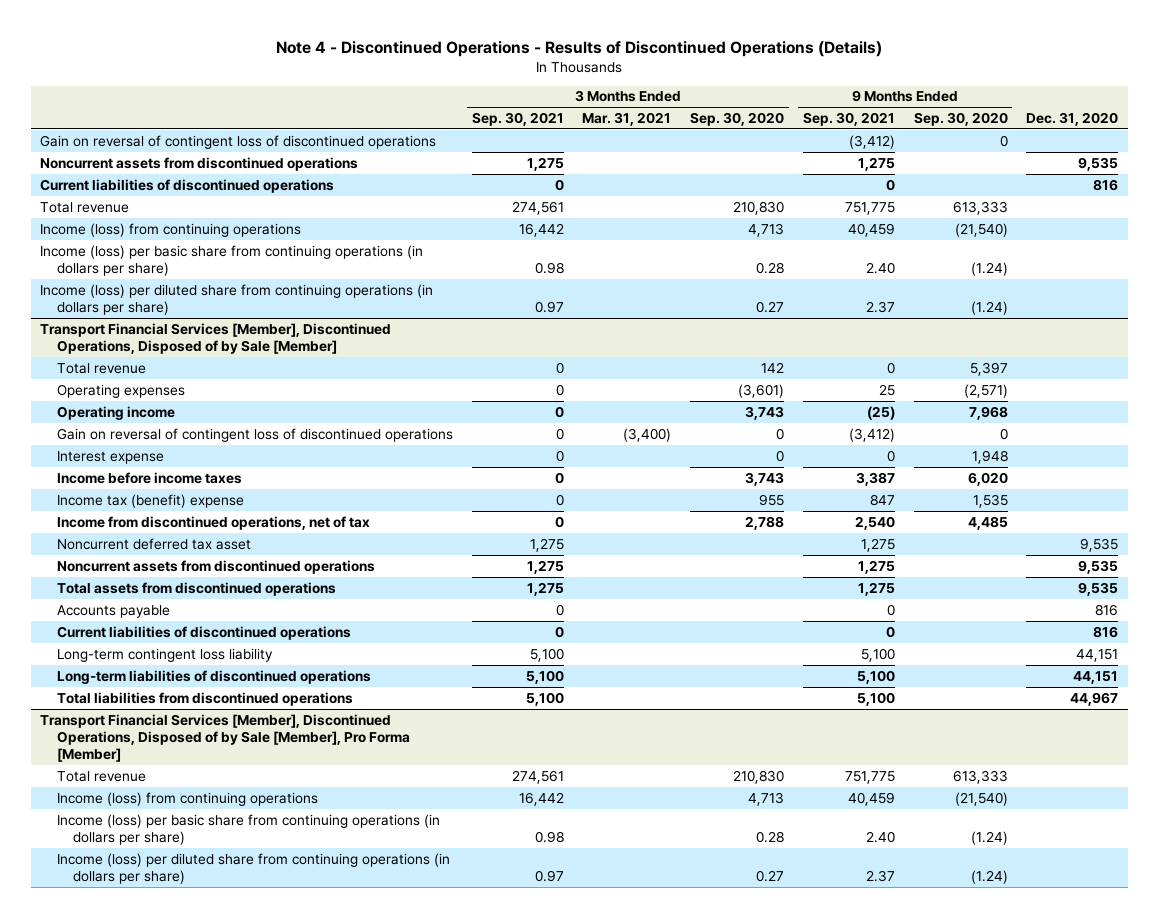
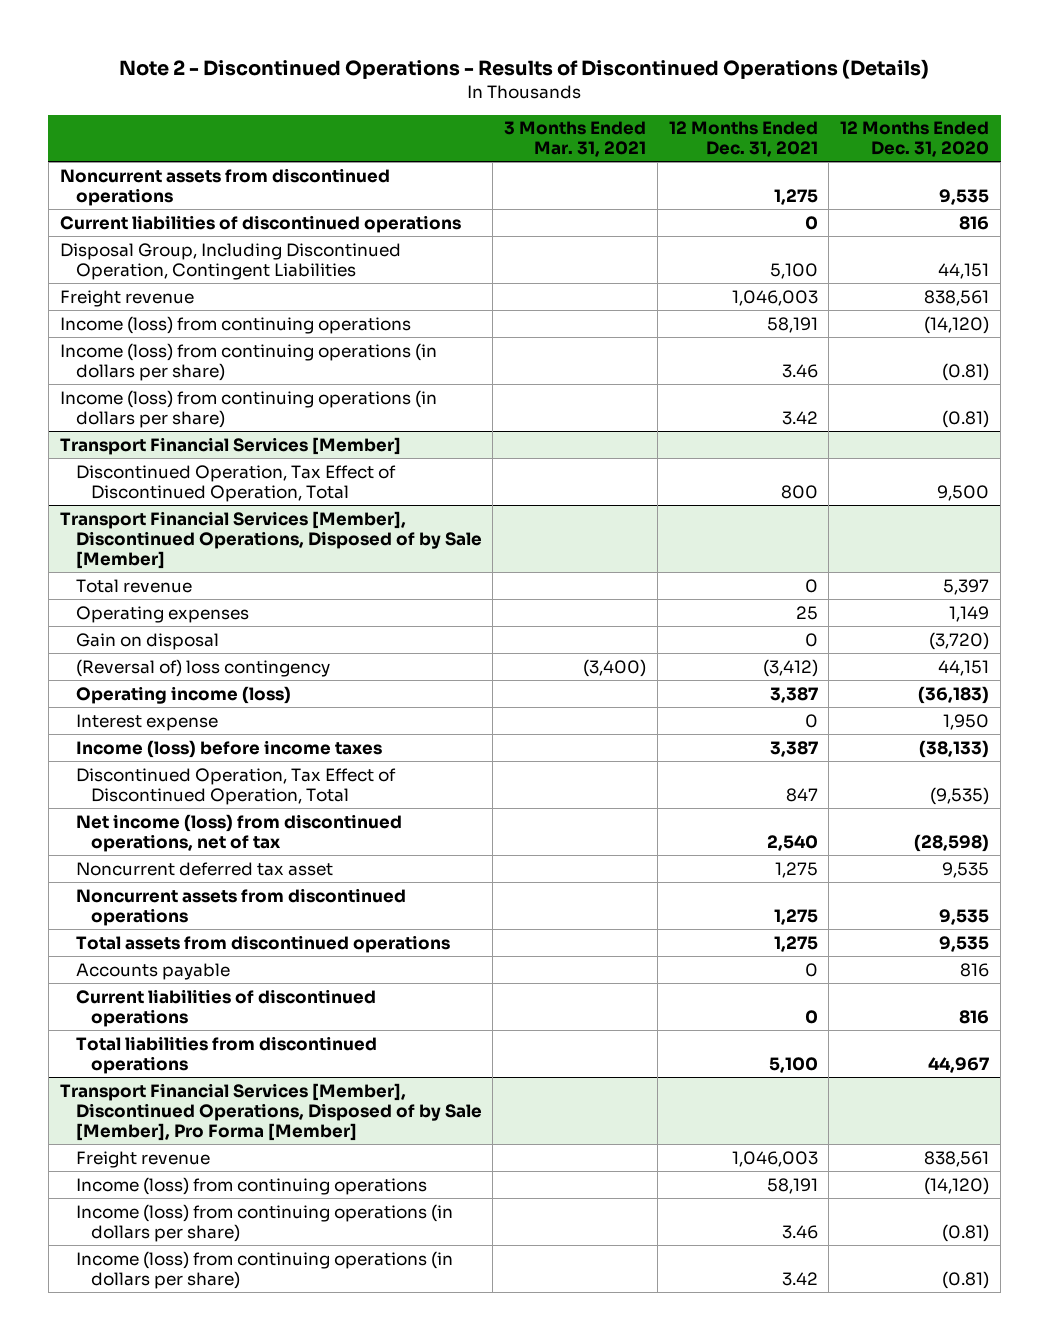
- Note 4 - Discontinued Operations - Results of Discontinued Operations (Details)
+ Note 2 - Discontinued Operations - Results of Discontinued Operations (Details)
- | 3 Months Ended Sep. 30, 2021 | 3 Months Ended Mar. 31, 2021 | 3 Months Ended Sep. 30, 2020 | 9 Months Ended Sep. 30, 2021 | 9 Months Ended Sep. 30, 2020 | Dec. 31, 2020
+ | 3 Months Ended Mar. 31, 2021 | 12 Months Ended Dec. 31, 2021 | 12 Months Ended Dec. 31, 2020
- Gain on reversal of contingent loss of discontinued operations | | | | (3,412) | 0 |
- Total revenue | 274,561 | | 210,830 | 751,775 | 613,333 |
+ Disposal Group, Including Discontinued Operation, Contingent Liabilities | | 5,100 | 44,151
+ Freight revenue | | 1,046,003 | 838,561
- Income (loss) per basic share from continuing operations (in dollars per share) | 0.98 | | 0.28 | 2.40 | (1.24) |
- Income (loss) per diluted share from continuing operations (in dollars per share) | 0.97 | | 0.27 | 2.37 | (1.24) |
+ Income (loss) from continuing operations (in dollars per share) | | 3.46 | (0.81)
+ Income (loss) from continuing operations (in dollars per share) | | 3.42 | (0.81)
+ Transport Financial Services [Member]
+ Discontinued Operation, Tax Effect of Discontinued Operation, Total | | 800 | 9,500
@ Transport Financial Services [Member], Discontinued Operations, Disposed of by Sale [Member]
- Operating income | 0 | | 3,743 | (25) | 7,968 |
- Gain on reversal of contingent loss of discontinued operations | 0 | (3,400) | 0 | (3,412) | 0 |
+ Gain on disposal | | 0 | (3,720)
+ (Reversal of) loss contingency | (3,400) | (3,412) | 44,151
+ Operating income (loss) | | 3,387 | (36,183)
- Income before income taxes | 0 | | 3,743 | 3,387 | 6,020 |
- Income tax (benefit) expense | 0 | | 955 | 847 | 1,535 |
- Income from discontinued operations, net of tax | 0 | | 2,788 | 2,540 | 4,485 |
+ Income (loss) before income taxes | | 3,387 | (38,133)
+ Discontinued Operation, Tax Effect of Discontinued Operation, Total | | 847 | (9,535)
+ Net income (loss) from discontinued operations, net of tax | | 2,540 | (28,598)
- Long-term contingent loss liability | 5,100 | | | 5,100 | | 44,151
- Long-term liabilities of discontinued operations | 5,100 | | | 5,100 | | 44,151
@ Transport Financial Services [Member], Discontinued Operations, Disposed of by Sale [Member], Pro Forma [Member]
- Total revenue | 274,561 | | 210,830 | 751,775 | 613,333 |
+ Freight revenue | | 1,046,003 | 838,561
- Income (loss) per basic share from continuing operations (in dollars per share) | 0.98 | | 0.28 | 2.40 | (1.24) |
- Income (loss) per diluted share from continuing operations (in dollars per share) | 0.97 | | 0.27 | 2.37 | (1.24) |
+ Income (loss) from continuing operations (in dollars per share) | | 3.46 | (0.81)
+ Income (loss) from continuing operations (in dollars per share) | | 3.42 | (0.81)

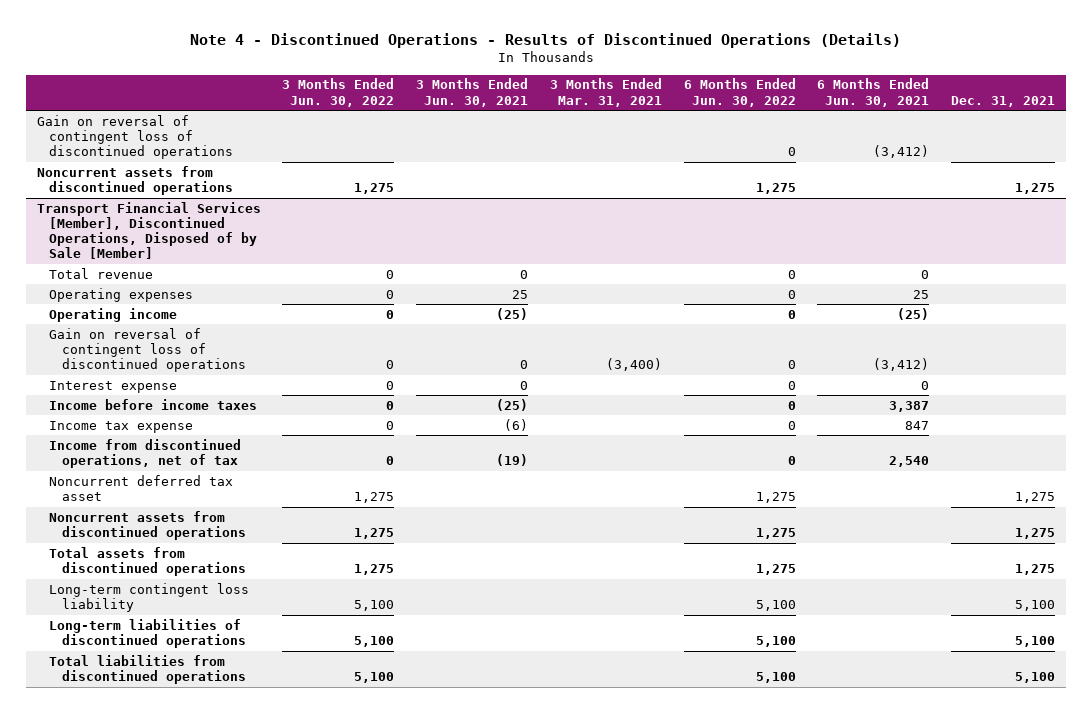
- Note 2 - Discontinued Operations - Results of Discontinued Operations (Details)
+ Note 4 - Discontinued Operations - Results of Discontinued Operations (Details)
- | 3 Months Ended Mar. 31, 2021 | 12 Months Ended Dec. 31, 2021 | 12 Months Ended Dec. 31, 2020
+ | 3 Months Ended Jun. 30, 2022 | 3 Months Ended Jun. 30, 2021 | 3 Months Ended Mar. 31, 2021 | 6 Months Ended Jun. 30, 2022 | 6 Months Ended Jun. 30, 2021 | Dec. 31, 2021
+ Gain on reversal of contingent loss of discontinued operations | | | | 0 | (3,412) |
- Current liabilities of discontinued operations | | 0 | 816
- Disposal Group, Including Discontinued Operation, Contingent Liabilities | | 5,100 | 44,151
- Freight revenue | | 1,046,003 | 838,561
- Income (loss) from continuing operations | | 58,191 | (14,120)
- Income (loss) from continuing operations (in dollars per share) | | 3.46 | (0.81)
- Income (loss) from continuing operations (in dollars per share) | | 3.42 | (0.81)
- Transport Financial Services [Member]
- Discontinued Operation, Tax Effect of Discontinued Operation, Total | | 800 | 9,500
@ Transport Financial Services [Member], Discontinued Operations, Disposed of by Sale [Member]
- Gain on disposal | | 0 | (3,720)
- (Reversal of) loss contingency | (3,400) | (3,412) | 44,151
- Operating income (loss) | | 3,387 | (36,183)
+ Operating income | 0 | (25) | | 0 | (25) |
+ Gain on reversal of contingent loss of discontinued operations | 0 | 0 | (3,400) | 0 | (3,412) |
- Income (loss) before income taxes | | 3,387 | (38,133)
- Discontinued Operation, Tax Effect of Discontinued Operation, Total | | 847 | (9,535)
- Net income (loss) from discontinued operations, net of tax | | 2,540 | (28,598)
+ Income before income taxes | 0 | (25) | | 0 | 3,387 |
+ Income tax expense | 0 | (6) | | 0 | 847 |
+ Income from discontinued operations, net of tax | 0 | (19) | | 0 | 2,540 |
- Accounts payable | | 0 | 816
- Current liabilities of discontinued operations | | 0 | 816
+ Long-term contingent loss liability | 5,100 | | | 5,100 | | 5,100
+ Long-term liabilities of discontinued operations | 5,100 | | | 5,100 | | 5,100
- Transport Financial Services [Member], Discontinued Operations, Disposed of by Sale [Member], Pro Forma [Member]
- Freight revenue | | 1,046,003 | 838,561
- Income (loss) from continuing operations | | 58,191 | (14,120)
- Income (loss) from continuing operations (in dollars per share) | | 3.46 | (0.81)
- Income (loss) from continuing operations (in dollars per share) | | 3.42 | (0.81)

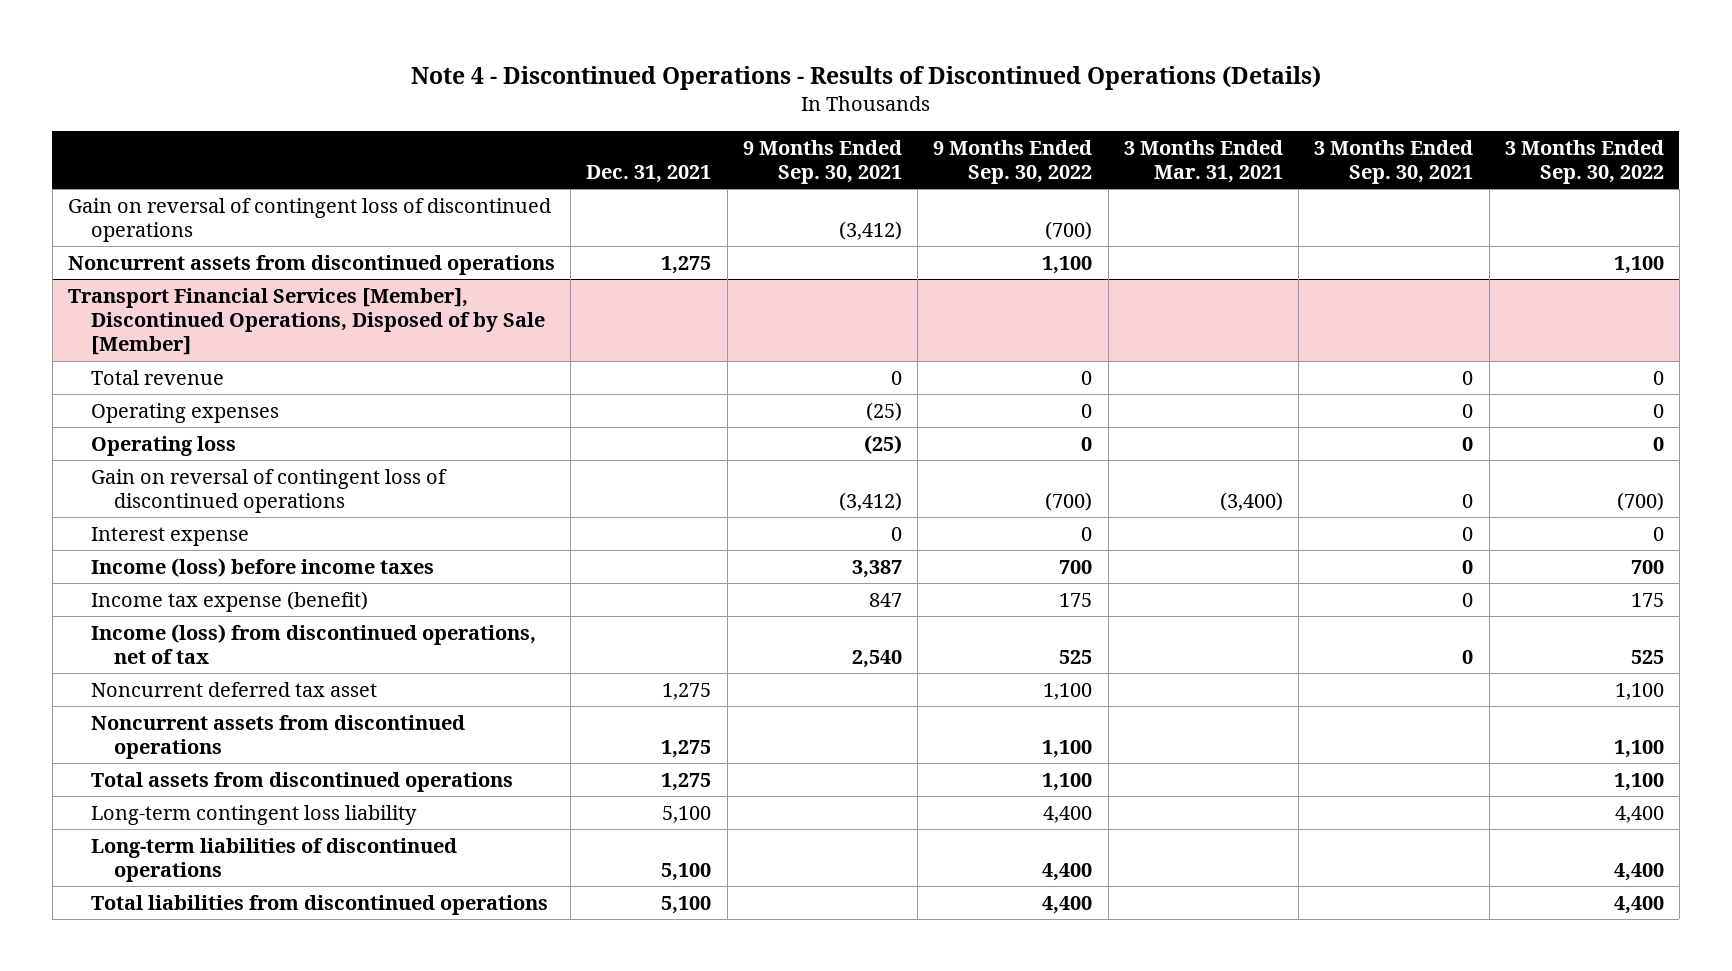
- | 3 Months Ended Jun. 30, 2022 | 3 Months Ended Jun. 30, 2021 | 3 Months Ended Mar. 31, 2021 | 6 Months Ended Jun. 30, 2022 | 6 Months Ended Jun. 30, 2021 | Dec. 31, 2021
+ | Dec. 31, 2021 | 9 Months Ended Sep. 30, 2021 | 9 Months Ended Sep. 30, 2022 | 3 Months Ended Mar. 31, 2021 | 3 Months Ended Sep. 30, 2021 | 3 Months Ended Sep. 30, 2022
@ Transport Financial Services [Member], Discontinued Operations, Disposed of by Sale [Member]
- Operating income | 0 | (25) | | 0 | (25) |
+ Operating loss | | (25) | 0 | | 0 | 0
- Income before income taxes | 0 | (25) | | 0 | 3,387 |
- Income tax expense | 0 | (6) | | 0 | 847 |
- Income from discontinued operations, net of tax | 0 | (19) | | 0 | 2,540 |
+ Income (loss) before income taxes | | 3,387 | 700 | | 0 | 700
+ Income tax expense (benefit) | | 847 | 175 | | 0 | 175
+ Income (loss) from discontinued operations, net of tax | | 2,540 | 525 | | 0 | 525

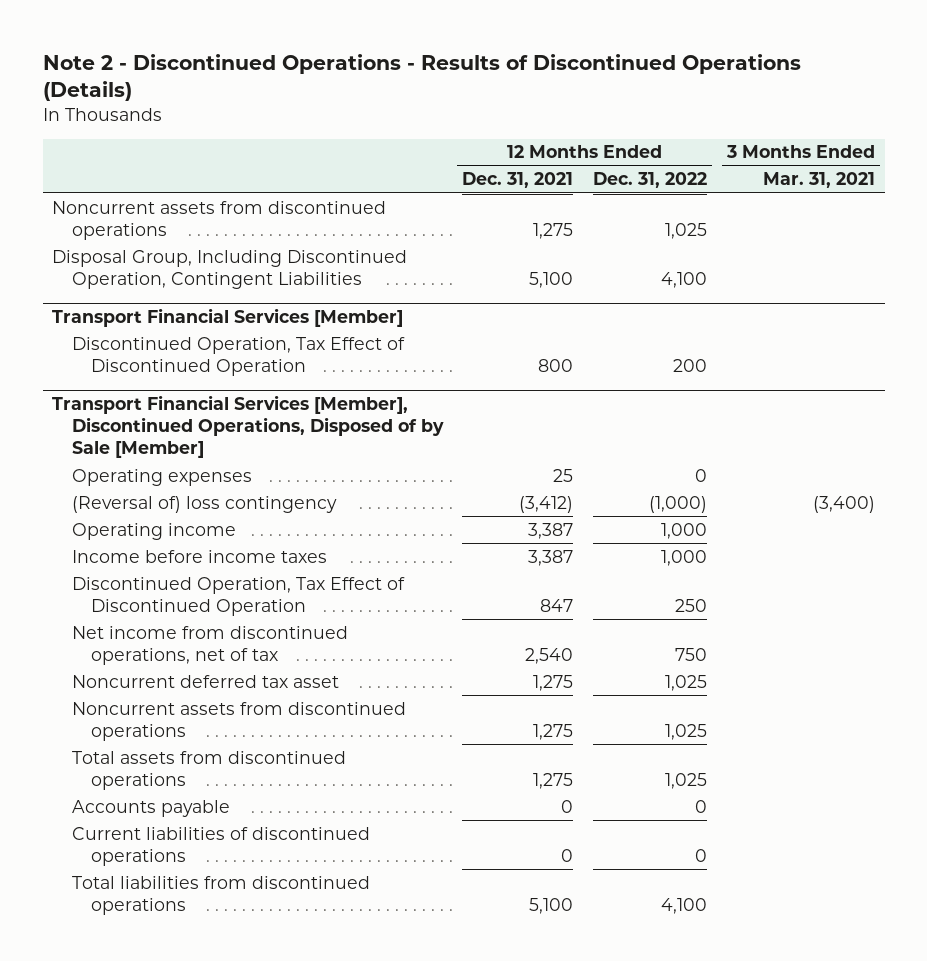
- Note 4 - Discontinued Operations - Results of Discontinued Operations (Details)
+ Note 2 - Discontinued Operations - Results of Discontinued Operations (Details)
- | Dec. 31, 2021 | 9 Months Ended Sep. 30, 2021 | 9 Months Ended Sep. 30, 2022 | 3 Months Ended Mar. 31, 2021 | 3 Months Ended Sep. 30, 2021 | 3 Months Ended Sep. 30, 2022
+ | 12 Months Ended Dec. 31, 2021 | 12 Months Ended Dec. 31, 2022 | 3 Months Ended Mar. 31, 2021
- Gain on reversal of contingent loss of discontinued operations | | (3,412) | (700) | | |
+ Disposal Group, Including Discontinued Operation, Contingent Liabilities | 5,100 | 4,100 |
+ Transport Financial Services [Member]
+ Discontinued Operation, Tax Effect of Discontinued Operation | 800 | 200 |
@ Transport Financial Services [Member], Discontinued Operations, Disposed of by Sale [Member]
- Total revenue | | 0 | 0 | | 0 | 0
- Operating loss | | (25) | 0 | | 0 | 0
- Gain on reversal of contingent loss of discontinued operations | | (3,412) | (700) | (3,400) | 0 | (700)
- Interest expense | | 0 | 0 | | 0 | 0
- Income (loss) before income taxes | | 3,387 | 700 | | 0 | 700
- Income tax expense (benefit) | | 847 | 175 | | 0 | 175
- Income (loss) from discontinued operations, net of tax | | 2,540 | 525 | | 0 | 525
+ (Reversal of) loss contingency | (3,412) | (1,000) | (3,400)
+ Operating income | 3,387 | 1,000 |
+ Income before income taxes | 3,387 | 1,000 |
+ Discontinued Operation, Tax Effect of Discontinued Operation | 847 | 250 |
+ Net income from discontinued operations, net of tax | 2,540 | 750 |
- Long-term contingent loss liability | 5,100 | | 4,400 | | | 4,400
- Long-term liabilities of discontinued operations | 5,100 | | 4,400 | | | 4,400
+ Accounts payable | 0 | 0 |
+ Current liabilities of discontinued operations | 0 | 0 |

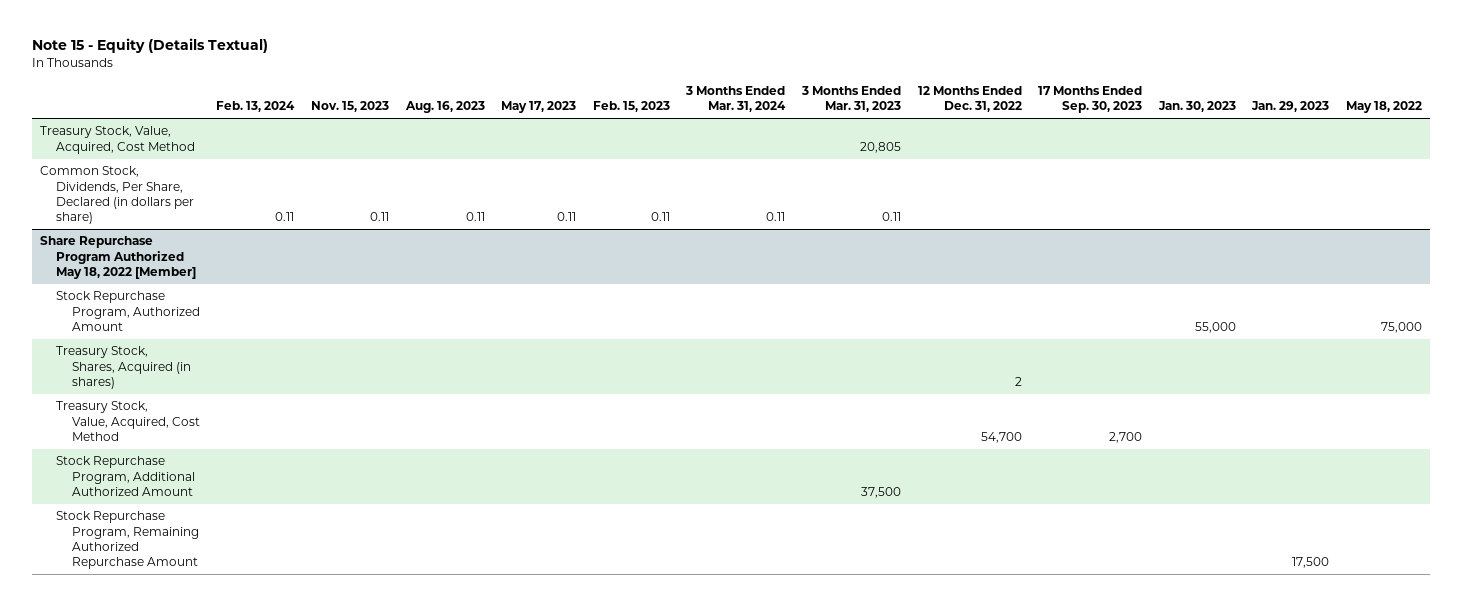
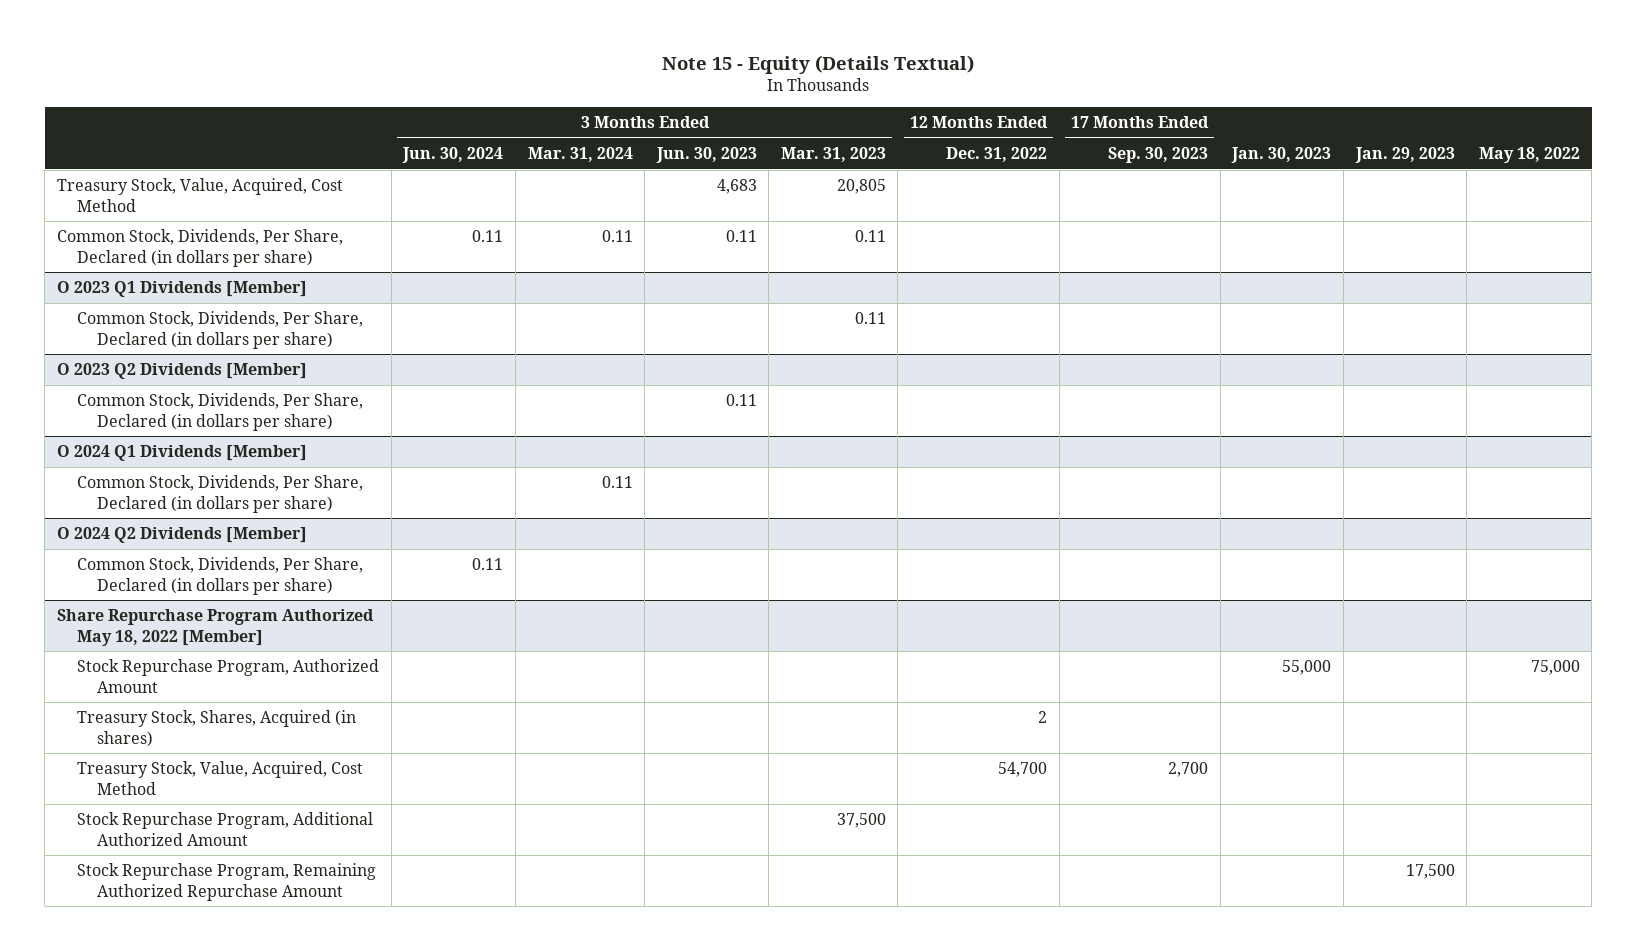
- | Feb. 13, 2024 | Nov. 15, 2023 | Aug. 16, 2023 | May 17, 2023 | Feb. 15, 2023 | 3 Months Ended Mar. 31, 2024 | 3 Months Ended Mar. 31, 2023 | 12 Months Ended Dec. 31, 2022 | 17 Months Ended Sep. 30, 2023 | Jan. 30, 2023 | Jan. 29, 2023 | May 18, 2022
+ | 3 Months Ended Jun. 30, 2024 | 3 Months Ended Mar. 31, 2024 | 3 Months Ended Jun. 30, 2023 | 3 Months Ended Mar. 31, 2023 | 12 Months Ended Dec. 31, 2022 | 17 Months Ended Sep. 30, 2023 | Jan. 30, 2023 | Jan. 29, 2023 | May 18, 2022
+ O 2023 Q1 Dividends [Member]
+ Common Stock, Dividends, Per Share, Declared (in dollars per share) | | | | 0.11 | | | | |
+ O 2023 Q2 Dividends [Member]
+ Common Stock, Dividends, Per Share, Declared (in dollars per share) | | | 0.11 | | | | | |
+ O 2024 Q1 Dividends [Member]
+ Common Stock, Dividends, Per Share, Declared (in dollars per share) | | 0.11 | | | | | | |
+ O 2024 Q2 Dividends [Member]
+ Common Stock, Dividends, Per Share, Declared (in dollars per share) | 0.11 | | | | | | | |

